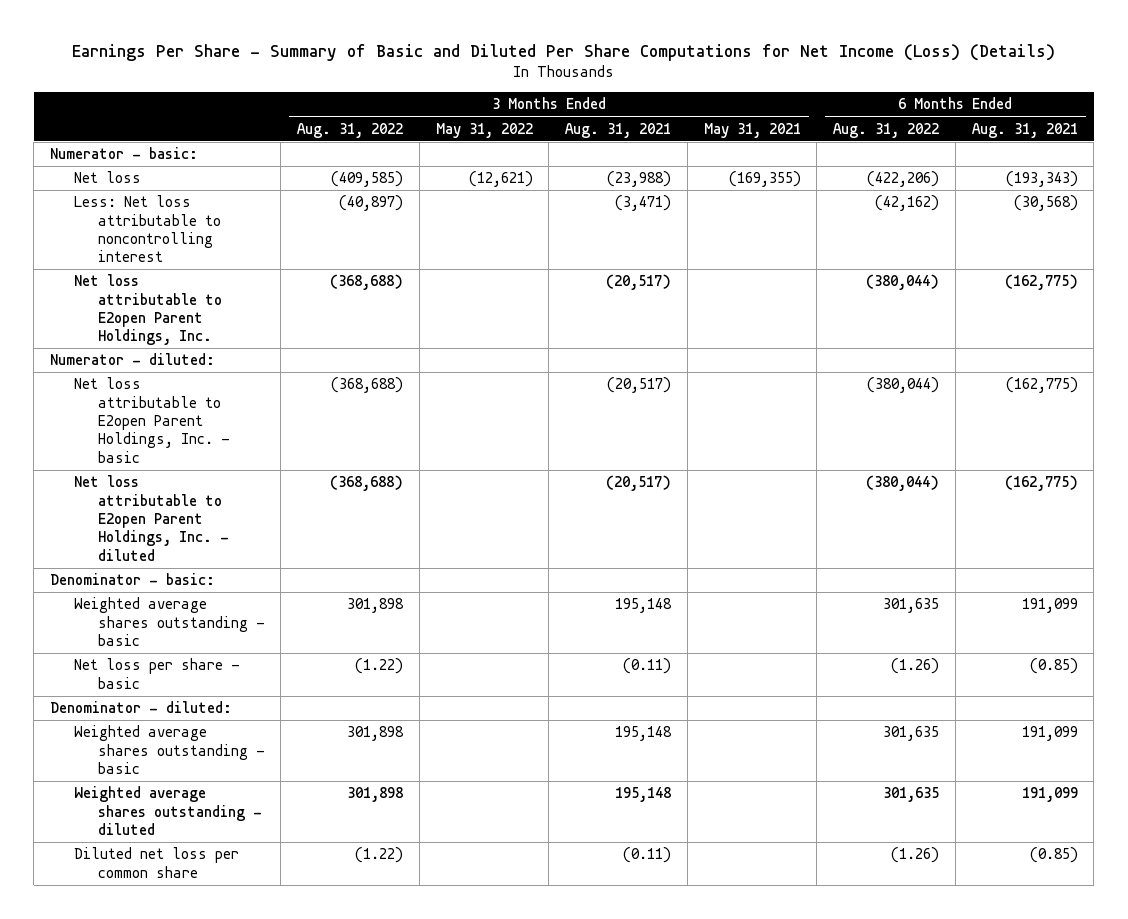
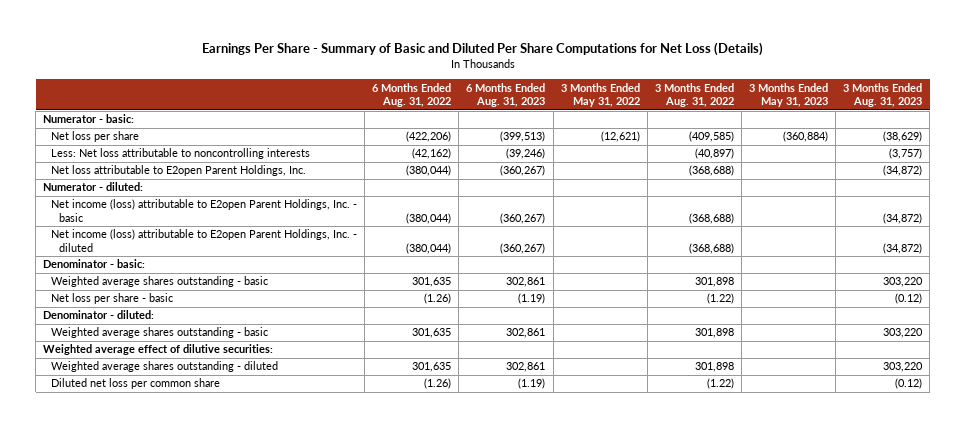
- Earnings Per Share - Summary of Basic and Diluted Per Share Computations for Net Income (Loss) (Details)
+ Earnings Per Share - Summary of Basic and Diluted Per Share Computations for Net Loss (Details)
- | 3 Months Ended Aug. 31, 2022 | 3 Months Ended May 31, 2022 | 3 Months Ended Aug. 31, 2021 | 3 Months Ended May 31, 2021 | 6 Months Ended Aug. 31, 2022 | 6 Months Ended Aug. 31, 2021
+ | 6 Months Ended Aug. 31, 2022 | 6 Months Ended Aug. 31, 2023 | 3 Months Ended May 31, 2022 | 3 Months Ended Aug. 31, 2022 | 3 Months Ended May 31, 2023 | 3 Months Ended Aug. 31, 2023
- Net loss | (409,585) | (12,621) | (23,988) | (169,355) | (422,206) | (193,343)
- Less: Net loss attributable to noncontrolling interest | (40,897) | | (3,471) | | (42,162) | (30,568)
+ Net loss per share | (422,206) | (399,513) | (12,621) | (409,585) | (360,884) | (38,629)
+ Less: Net loss attributable to noncontrolling interests | (42,162) | (39,246) | | (40,897) | | (3,757)
- Net loss attributable to E2open Parent Holdings, Inc. - basic | (368,688) | | (20,517) | | (380,044) | (162,775)
- Net loss attributable to E2open Parent Holdings, Inc. - diluted | (368,688) | | (20,517) | | (380,044) | (162,775)
+ Net income (loss) attributable to E2open Parent Holdings, Inc. - basic | (380,044) | (360,267) | | (368,688) | | (34,872)
+ Net income (loss) attributable to E2open Parent Holdings, Inc. - diluted | (380,044) | (360,267) | | (368,688) | | (34,872)
+ Weighted average effect of dilutive securities:

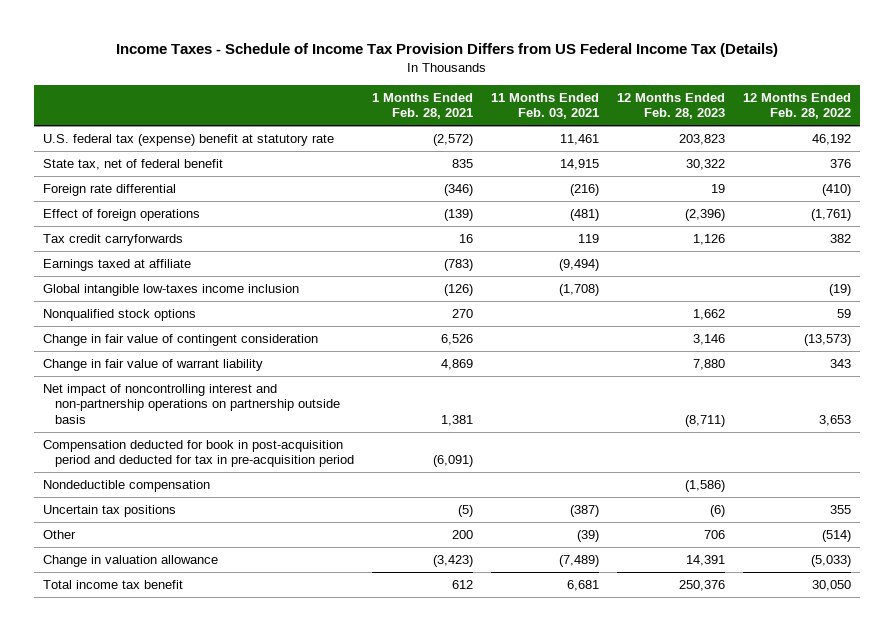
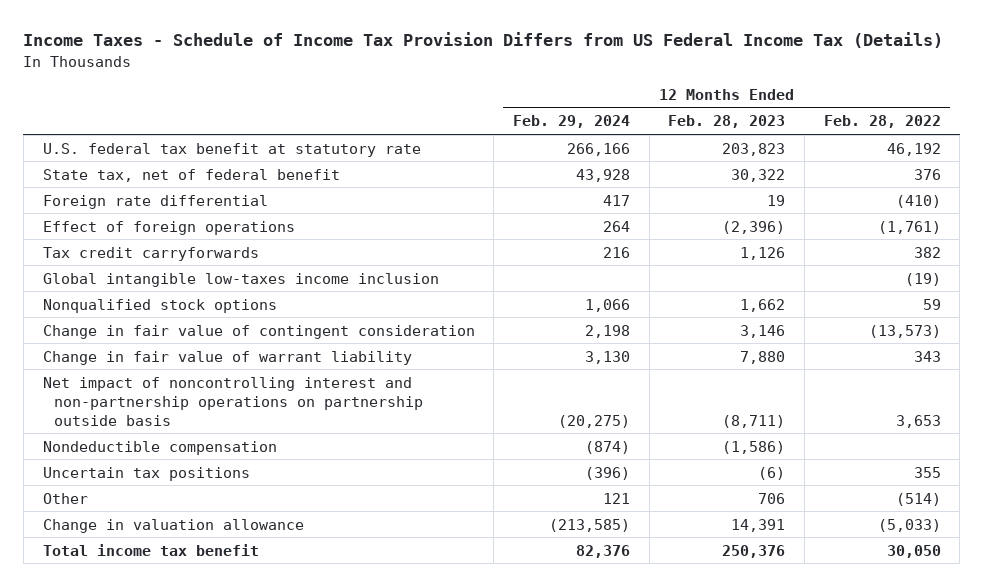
- | 1 Months Ended Feb. 28, 2021 | 11 Months Ended Feb. 03, 2021 | 12 Months Ended Feb. 28, 2023 | 12 Months Ended Feb. 28, 2022
+ | 12 Months Ended Feb. 29, 2024 | 12 Months Ended Feb. 28, 2023 | 12 Months Ended Feb. 28, 2022
- U.S. federal tax (expense) benefit at statutory rate | (2,572) | 11,461 | 203,823 | 46,192
+ U.S. federal tax benefit at statutory rate | 266,166 | 203,823 | 46,192
- Earnings taxed at affiliate | (783) | (9,494) | |
- Compensation deducted for book in post-acquisition period and deducted for tax in pre-acquisition period | (6,091) | | |

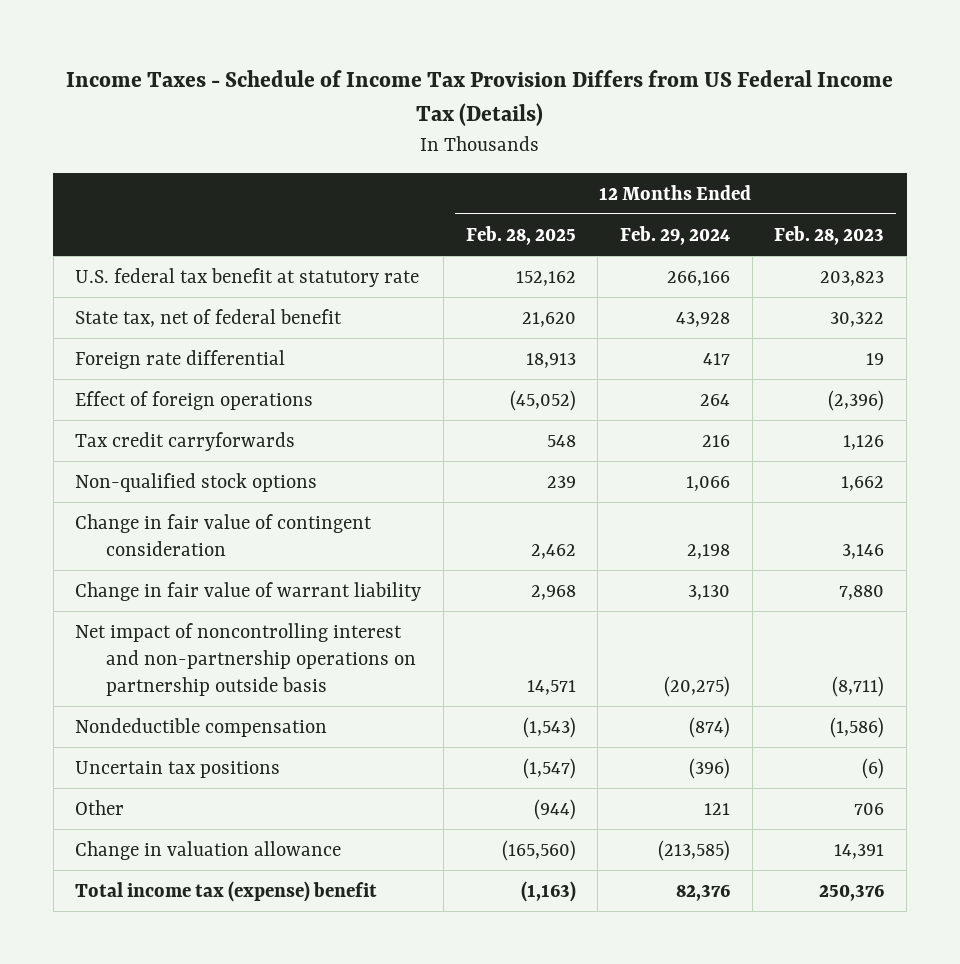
- | 12 Months Ended Feb. 29, 2024 | 12 Months Ended Feb. 28, 2023 | 12 Months Ended Feb. 28, 2022
+ | 12 Months Ended Feb. 28, 2025 | 12 Months Ended Feb. 29, 2024 | 12 Months Ended Feb. 28, 2023
- Global intangible low-taxes income inclusion | | | (19)
- Nonqualified stock options | 1,066 | 1,662 | 59
+ Non-qualified stock options | 239 | 1,066 | 1,662
- Total income tax benefit | 82,376 | 250,376 | 30,050
+ Total income tax (expense) benefit | (1,163) | 82,376 | 250,376

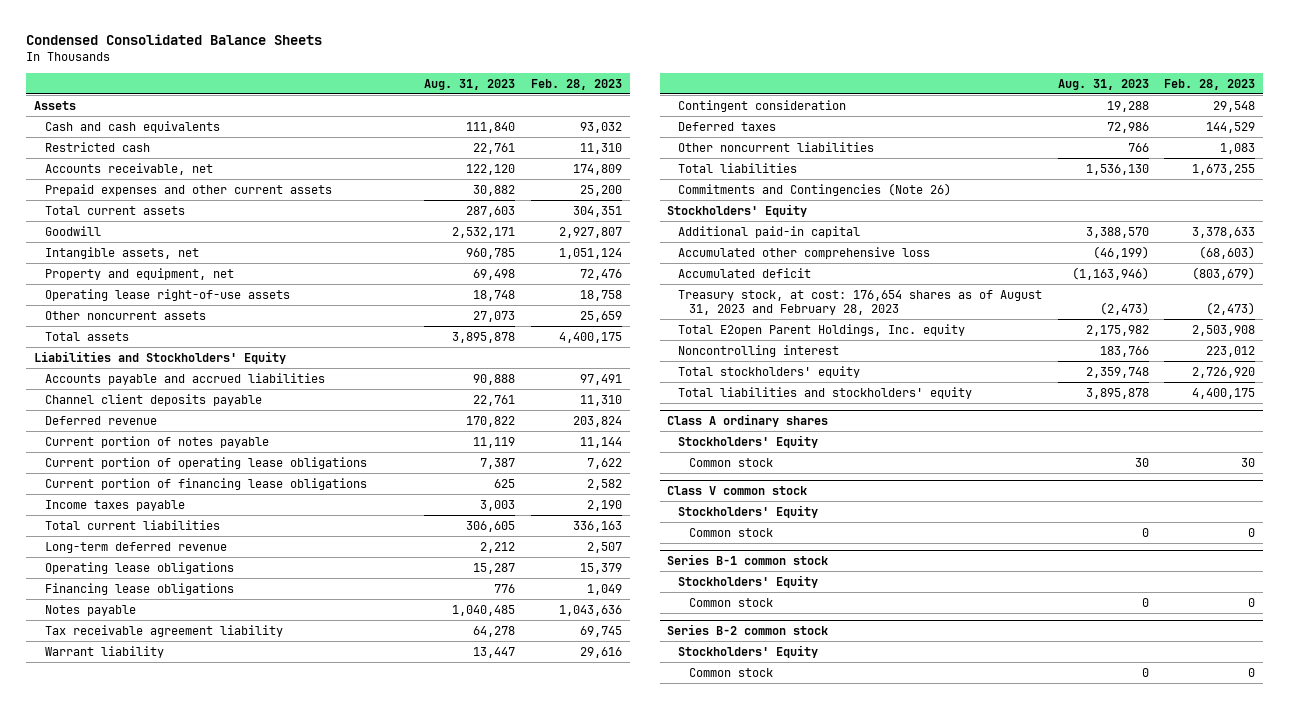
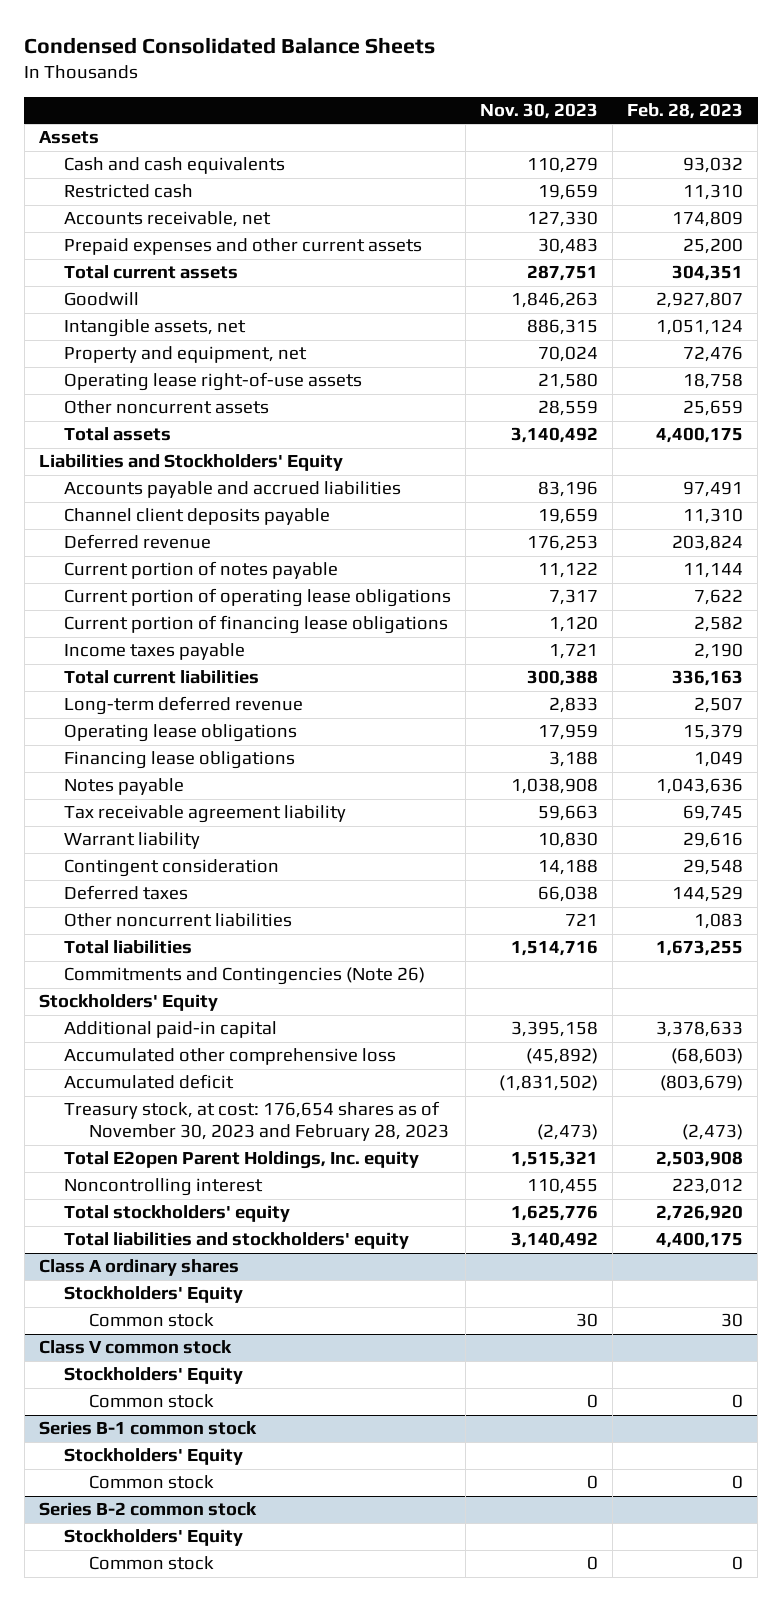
- | Aug. 31, 2023 | Feb. 28, 2023
+ | Nov. 30, 2023 | Feb. 28, 2023
- Treasury stock, at cost: 176,654 shares as of August 31, 2023 and February 28, 2023 | (2,473) | (2,473)
+ Treasury stock, at cost: 176,654 shares as of November 30, 2023 and February 28, 2023 | (2,473) | (2,473)

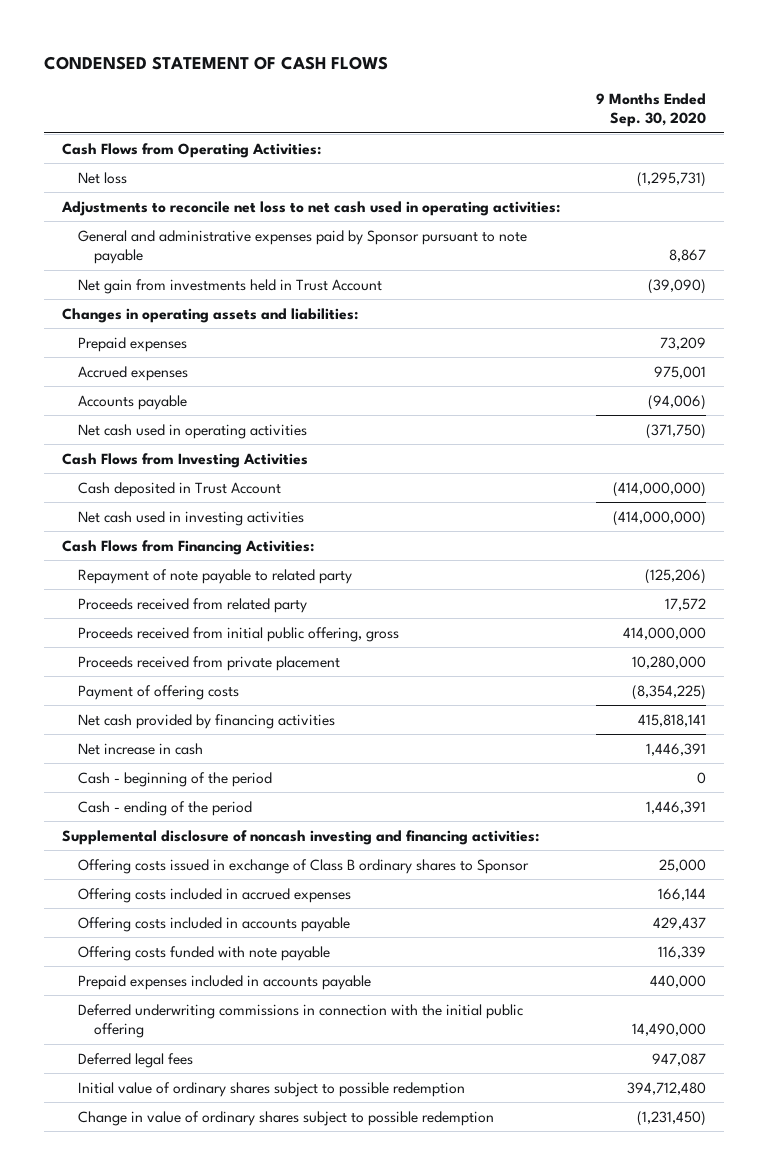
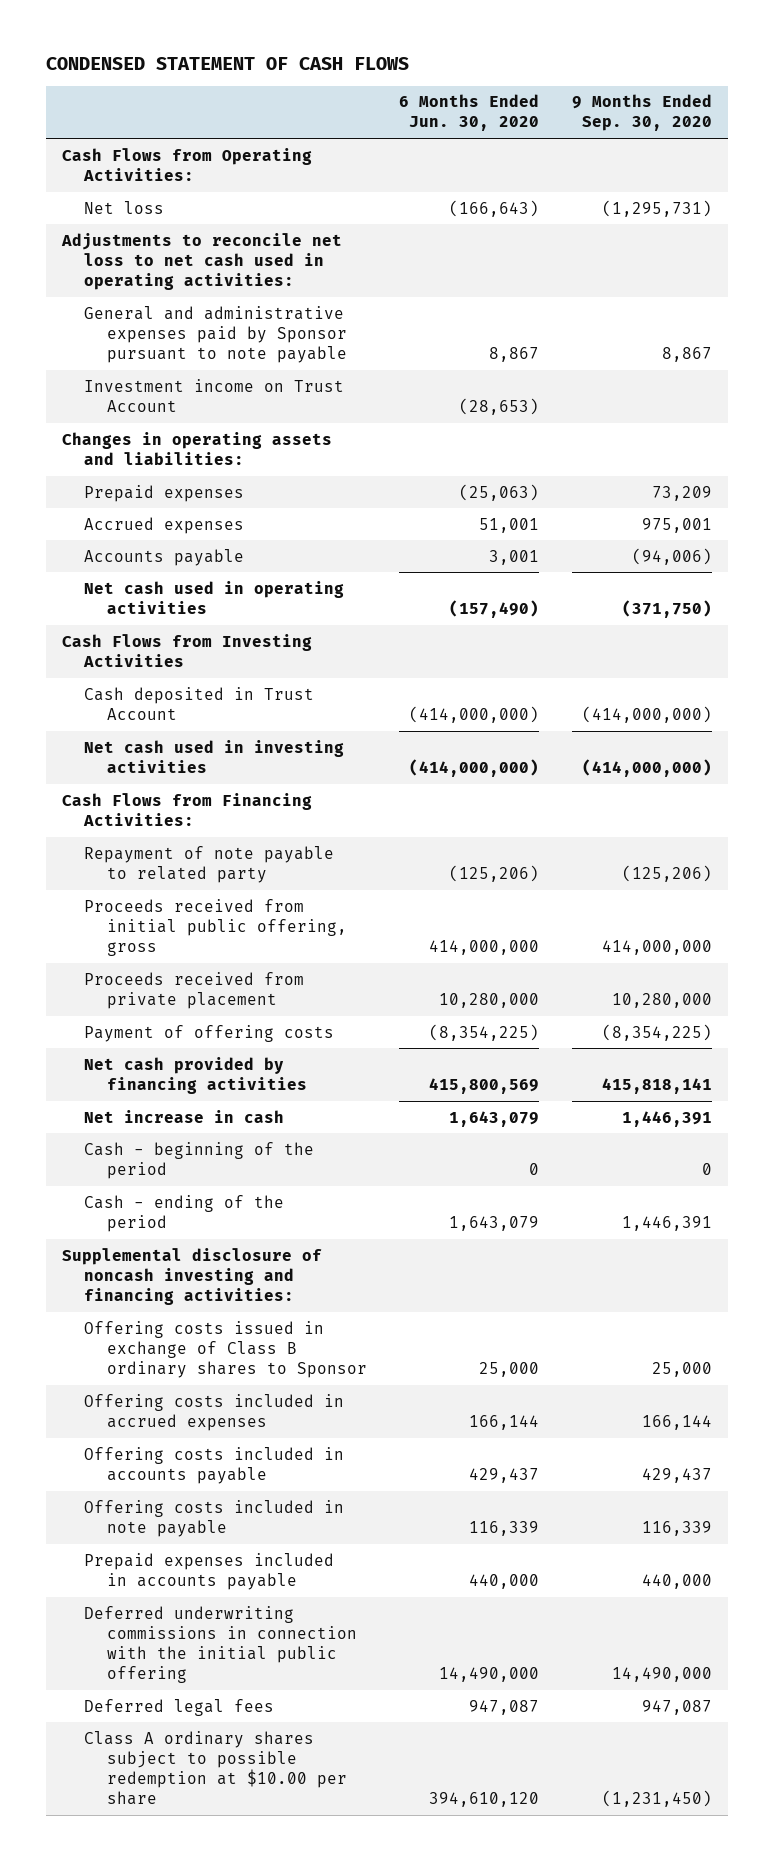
- | 9 Months Ended Sep. 30, 2020
+ | 6 Months Ended Jun. 30, 2020 | 9 Months Ended Sep. 30, 2020
- Net gain from investments held in Trust Account | (39,090)
+ Investment income on Trust Account | (28,653) |
- Proceeds received from related party | 17,572
- Offering costs funded with note payable | 116,339
+ Offering costs included in note payable | 116,339 | 116,339
- Initial value of ordinary shares subject to possible redemption | 394,712,480
- Change in value of ordinary shares subject to possible redemption | (1,231,450)
+ Class A ordinary shares subject to possible redemption at $10.00 per share | 394,610,120 | (1,231,450)

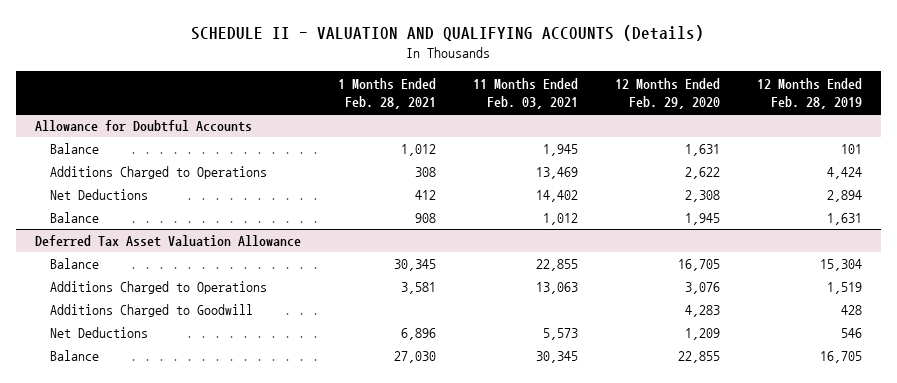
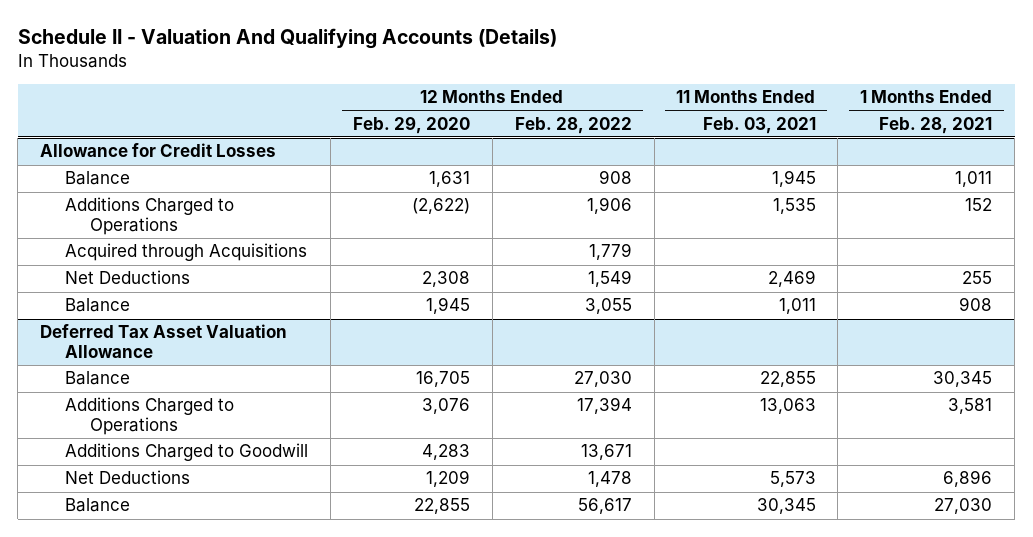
- SCHEDULE II - VALUATION AND QUALIFYING ACCOUNTS (Details)
+ Schedule II - Valuation And Qualifying Accounts (Details)
- | 1 Months Ended Feb. 28, 2021 | 11 Months Ended Feb. 03, 2021 | 12 Months Ended Feb. 29, 2020 | 12 Months Ended Feb. 28, 2019
+ | 12 Months Ended Feb. 29, 2020 | 12 Months Ended Feb. 28, 2022 | 11 Months Ended Feb. 03, 2021 | 1 Months Ended Feb. 28, 2021
- Allowance for Doubtful Accounts
- Balance | 1,012 | 1,945 | 1,631 | 101
- Additions Charged to Operations | 308 | 13,469 | 2,622 | 4,424
- Net Deductions | 412 | 14,402 | 2,308 | 2,894
- Balance | 908 | 1,012 | 1,945 | 1,631
+ Allowance for Credit Losses
+ Balance | 1,631 | 908 | 1,945 | 1,011
+ Additions Charged to Operations | (2,622) | 1,906 | 1,535 | 152
+ Acquired through Acquisitions | | 1,779 | |
+ Net Deductions | 2,308 | 1,549 | 2,469 | 255
+ Balance | 1,945 | 3,055 | 1,011 | 908

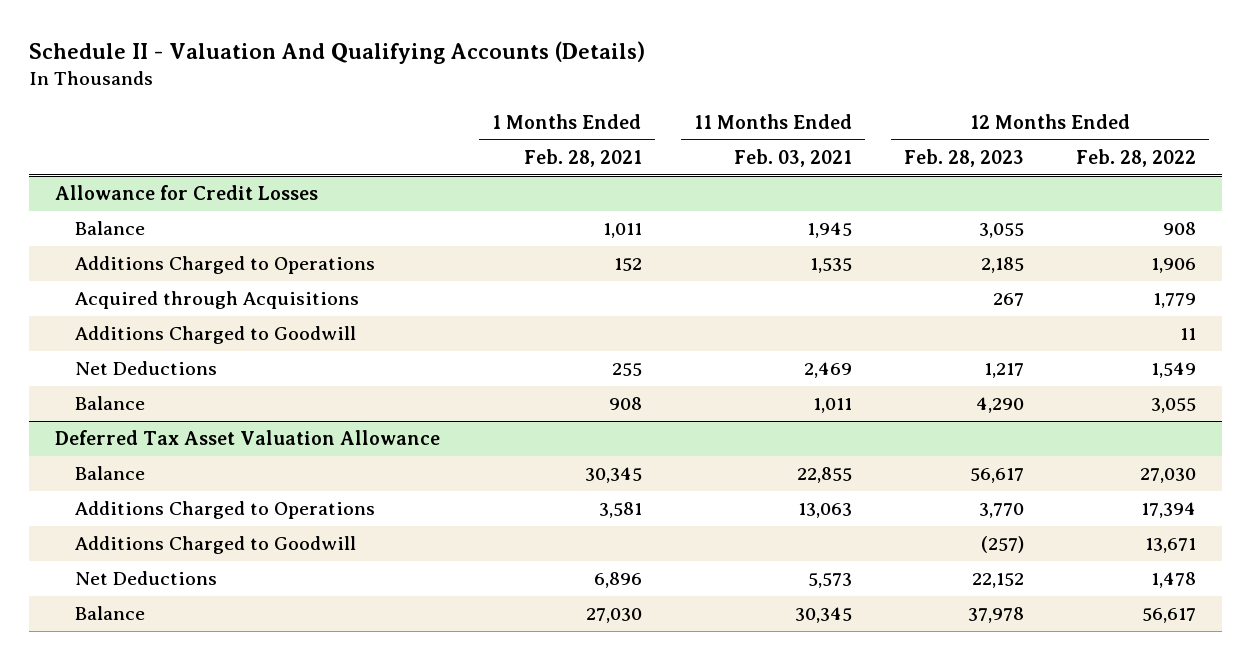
- | 12 Months Ended Feb. 29, 2020 | 12 Months Ended Feb. 28, 2022 | 11 Months Ended Feb. 03, 2021 | 1 Months Ended Feb. 28, 2021
+ | 1 Months Ended Feb. 28, 2021 | 11 Months Ended Feb. 03, 2021 | 12 Months Ended Feb. 28, 2023 | 12 Months Ended Feb. 28, 2022
@ Allowance for Credit Losses
+ Additions Charged to Goodwill | | | | 11

